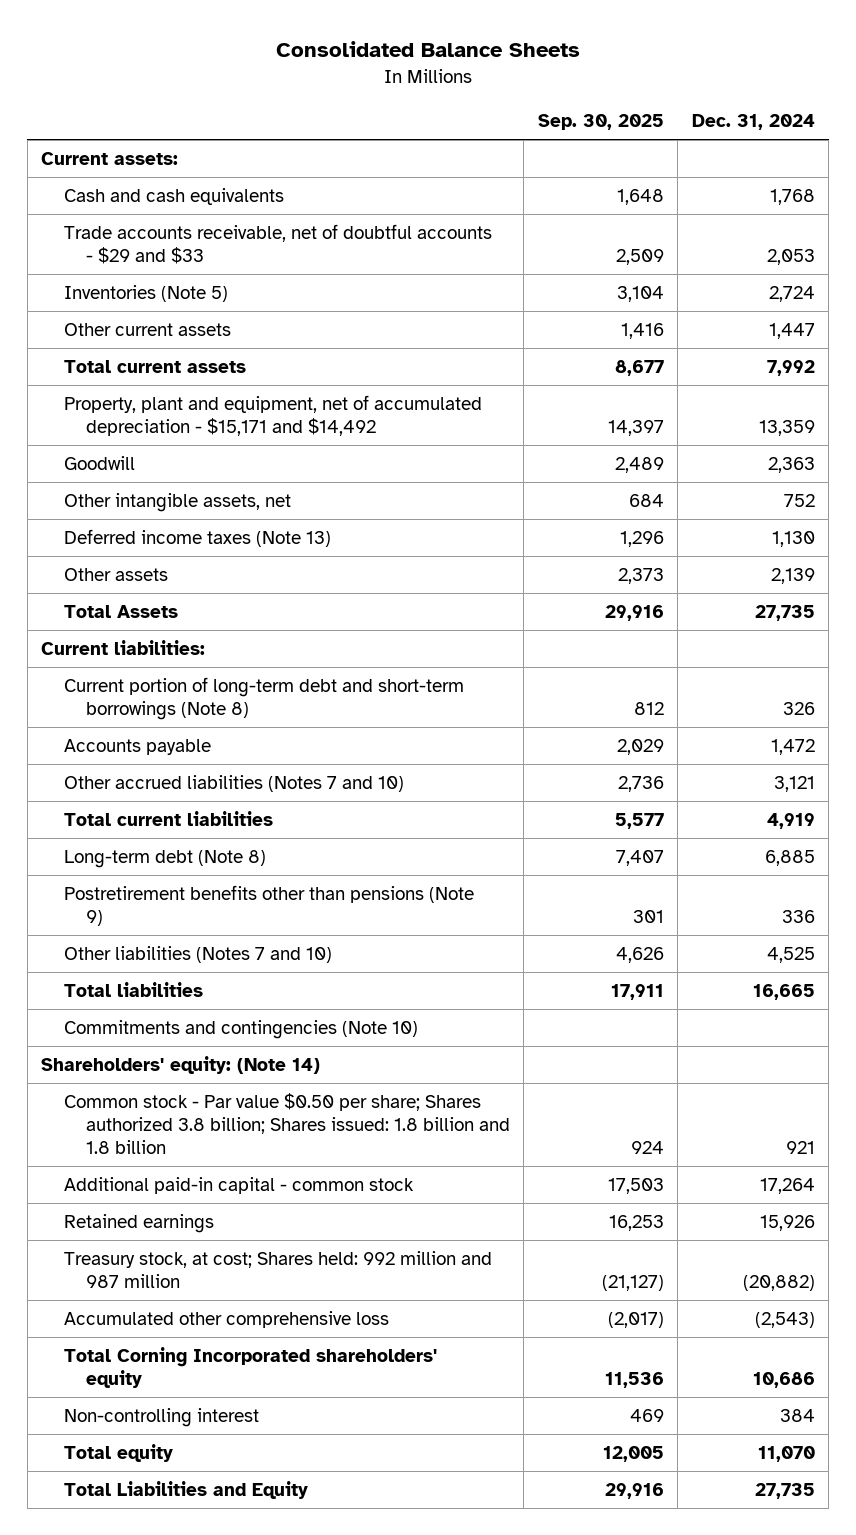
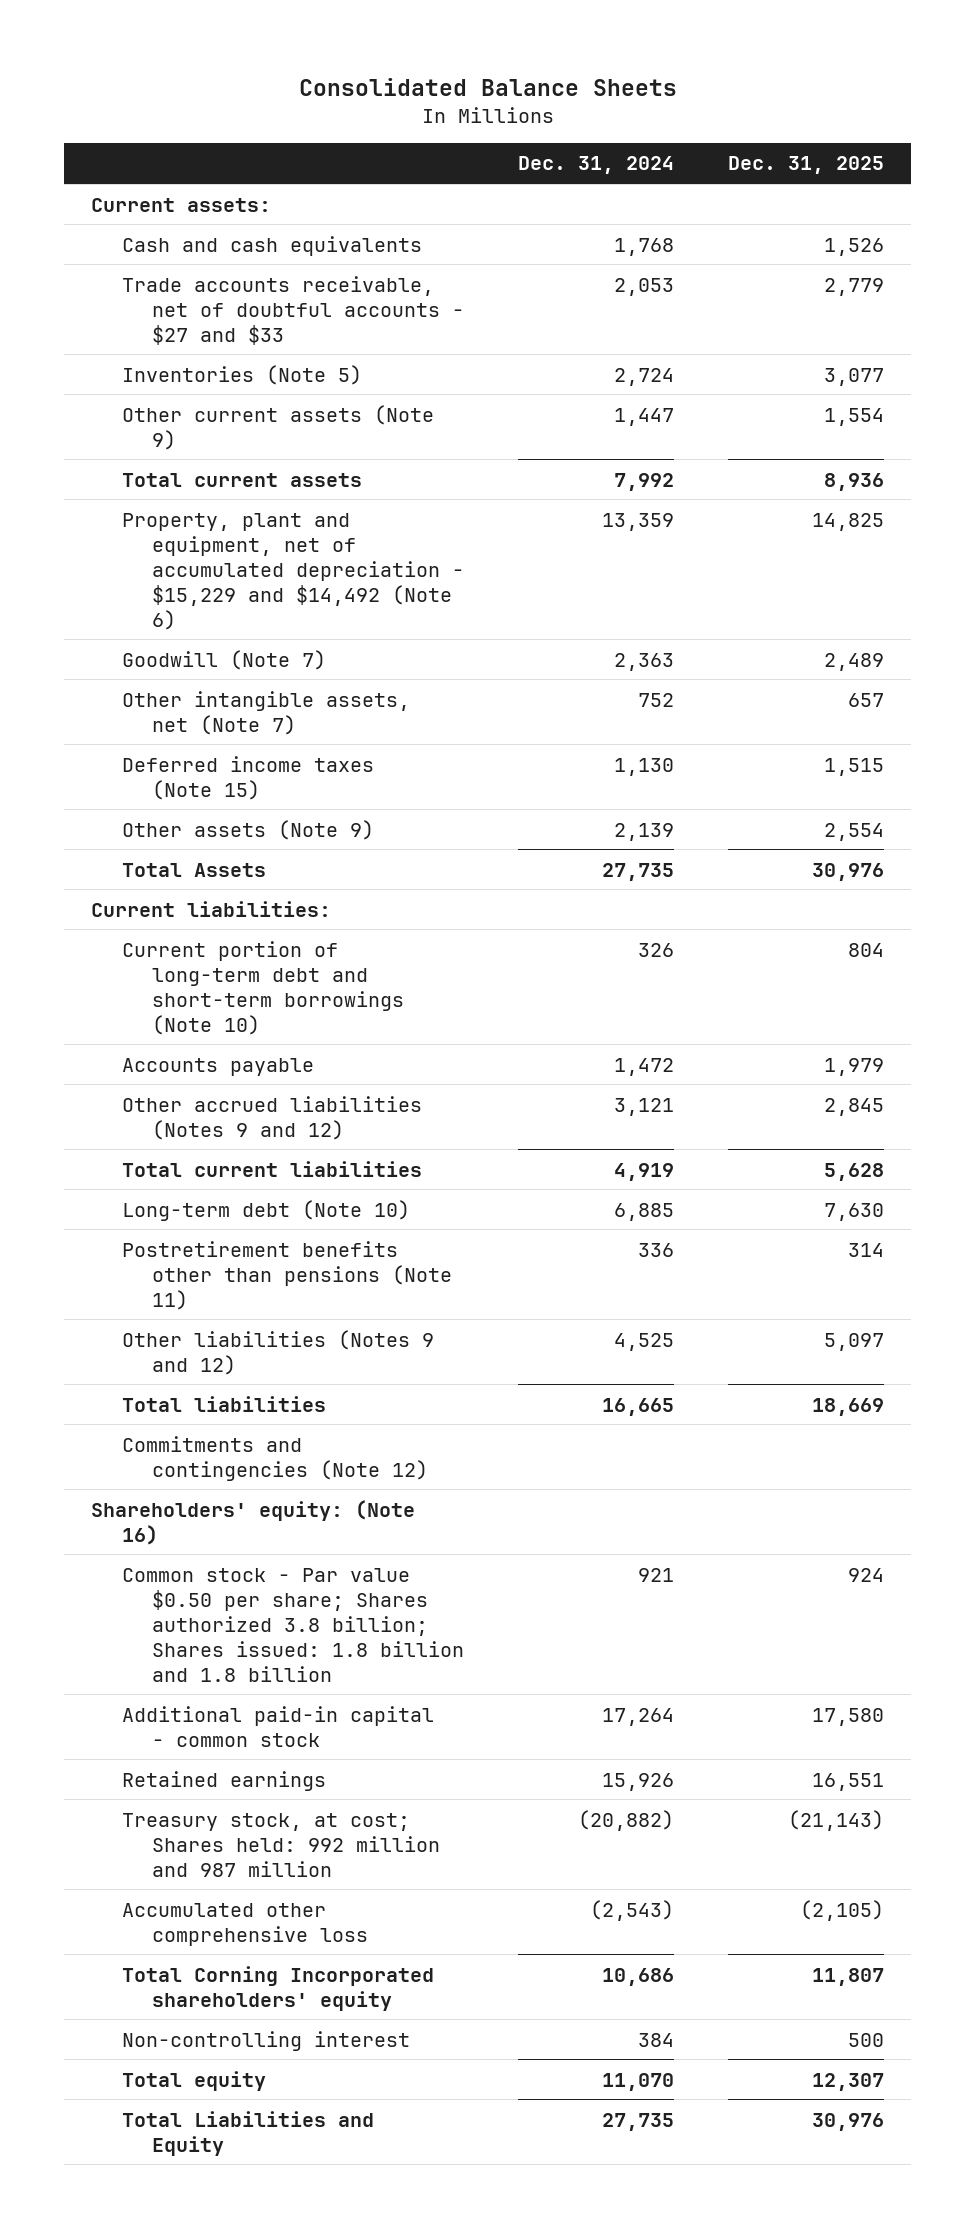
- | Sep. 30, 2025 | Dec. 31, 2024
+ | Dec. 31, 2024 | Dec. 31, 2025
- Trade accounts receivable, net of doubtful accounts - $29 and $33 | 2,509 | 2,053
+ Trade accounts receivable, net of doubtful accounts - $27 and $33 | 2,053 | 2,779
- Other current assets | 1,416 | 1,447
+ Other current assets (Note 9) | 1,447 | 1,554
- Property, plant and equipment, net of accumulated depreciation - $15,171 and $14,492 | 14,397 | 13,359
- Goodwill | 2,489 | 2,363
- Other intangible assets, net | 684 | 752
- Deferred income taxes (Note 13) | 1,296 | 1,130
- Other assets | 2,373 | 2,139
+ Property, plant and equipment, net of accumulated depreciation - $15,229 and $14,492 (Note 6) | 13,359 | 14,825
+ Goodwill (Note 7) | 2,363 | 2,489
+ Other intangible assets, net (Note 7) | 752 | 657
+ Deferred income taxes (Note 15) | 1,130 | 1,515
+ Other assets (Note 9) | 2,139 | 2,554
- Current portion of long-term debt and short-term borrowings (Note 8) | 812 | 326
+ Current portion of long-term debt and short-term borrowings (Note 10) | 326 | 804
- Other accrued liabilities (Notes 7 and 10) | 2,736 | 3,121
+ Other accrued liabilities (Notes 9 and 12) | 3,121 | 2,845
- Long-term debt (Note 8) | 7,407 | 6,885
- Postretirement benefits other than pensions (Note 9) | 301 | 336
- Other liabilities (Notes 7 and 10) | 4,626 | 4,525
+ Long-term debt (Note 10) | 6,885 | 7,630
+ Postretirement benefits other than pensions (Note 11) | 336 | 314
+ Other liabilities (Notes 9 and 12) | 4,525 | 5,097
- Commitments and contingencies (Note 10)
- Shareholders' equity: (Note 14)
+ Commitments and contingencies (Note 12)
+ Shareholders' equity: (Note 16)

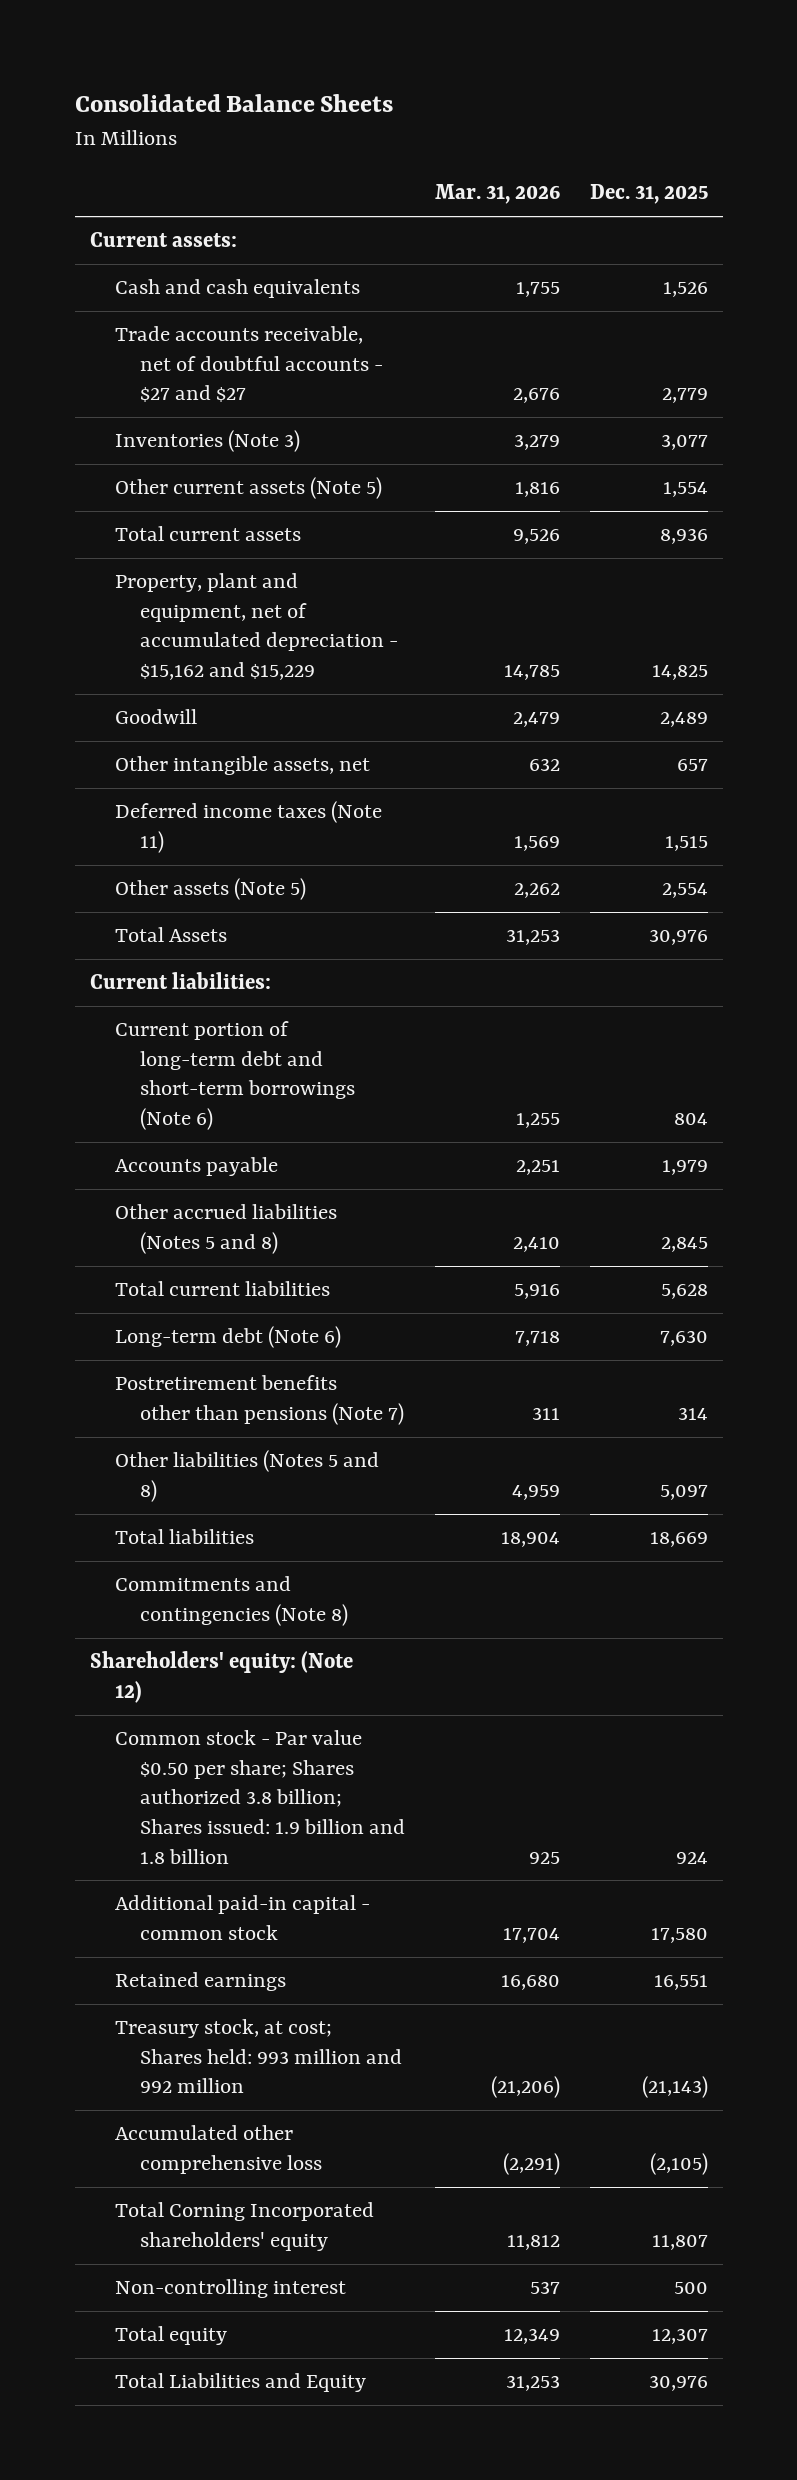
- | Dec. 31, 2024 | Dec. 31, 2025
+ | Mar. 31, 2026 | Dec. 31, 2025
- Trade accounts receivable, net of doubtful accounts - $27 and $33 | 2,053 | 2,779
- Inventories (Note 5) | 2,724 | 3,077
- Other current assets (Note 9) | 1,447 | 1,554
+ Trade accounts receivable, net of doubtful accounts - $27 and $27 | 2,676 | 2,779
+ Inventories (Note 3) | 3,279 | 3,077
+ Other current assets (Note 5) | 1,816 | 1,554
- Property, plant and equipment, net of accumulated depreciation - $15,229 and $14,492 (Note 6) | 13,359 | 14,825
- Goodwill (Note 7) | 2,363 | 2,489
- Other intangible assets, net (Note 7) | 752 | 657
- Deferred income taxes (Note 15) | 1,130 | 1,515
- Other assets (Note 9) | 2,139 | 2,554
+ Property, plant and equipment, net of accumulated depreciation - $15,162 and $15,229 | 14,785 | 14,825
+ Goodwill | 2,479 | 2,489
+ Other intangible assets, net | 632 | 657
+ Deferred income taxes (Note 11) | 1,569 | 1,515
+ Other assets (Note 5) | 2,262 | 2,554
- Current portion of long-term debt and short-term borrowings (Note 10) | 326 | 804
+ Current portion of long-term debt and short-term borrowings (Note 6) | 1,255 | 804
- Other accrued liabilities (Notes 9 and 12) | 3,121 | 2,845
+ Other accrued liabilities (Notes 5 and 8) | 2,410 | 2,845
- Long-term debt (Note 10) | 6,885 | 7,630
- Postretirement benefits other than pensions (Note 11) | 336 | 314
- Other liabilities (Notes 9 and 12) | 4,525 | 5,097
+ Long-term debt (Note 6) | 7,718 | 7,630
+ Postretirement benefits other than pensions (Note 7) | 311 | 314
+ Other liabilities (Notes 5 and 8) | 4,959 | 5,097
- Commitments and contingencies (Note 12)
- Shareholders' equity: (Note 16)
- Common stock - Par value $0.50 per share; Shares authorized 3.8 billion; Shares issued: 1.8 billion and 1.8 billion | 921 | 924
+ Commitments and contingencies (Note 8)
+ Shareholders' equity: (Note 12)
+ Common stock - Par value $0.50 per share; Shares authorized 3.8 billion; Shares issued: 1.9 billion and 1.8 billion | 925 | 924
- Treasury stock, at cost; Shares held: 992 million and 987 million | (20,882) | (21,143)
+ Treasury stock, at cost; Shares held: 993 million and 992 million | (21,206) | (21,143)

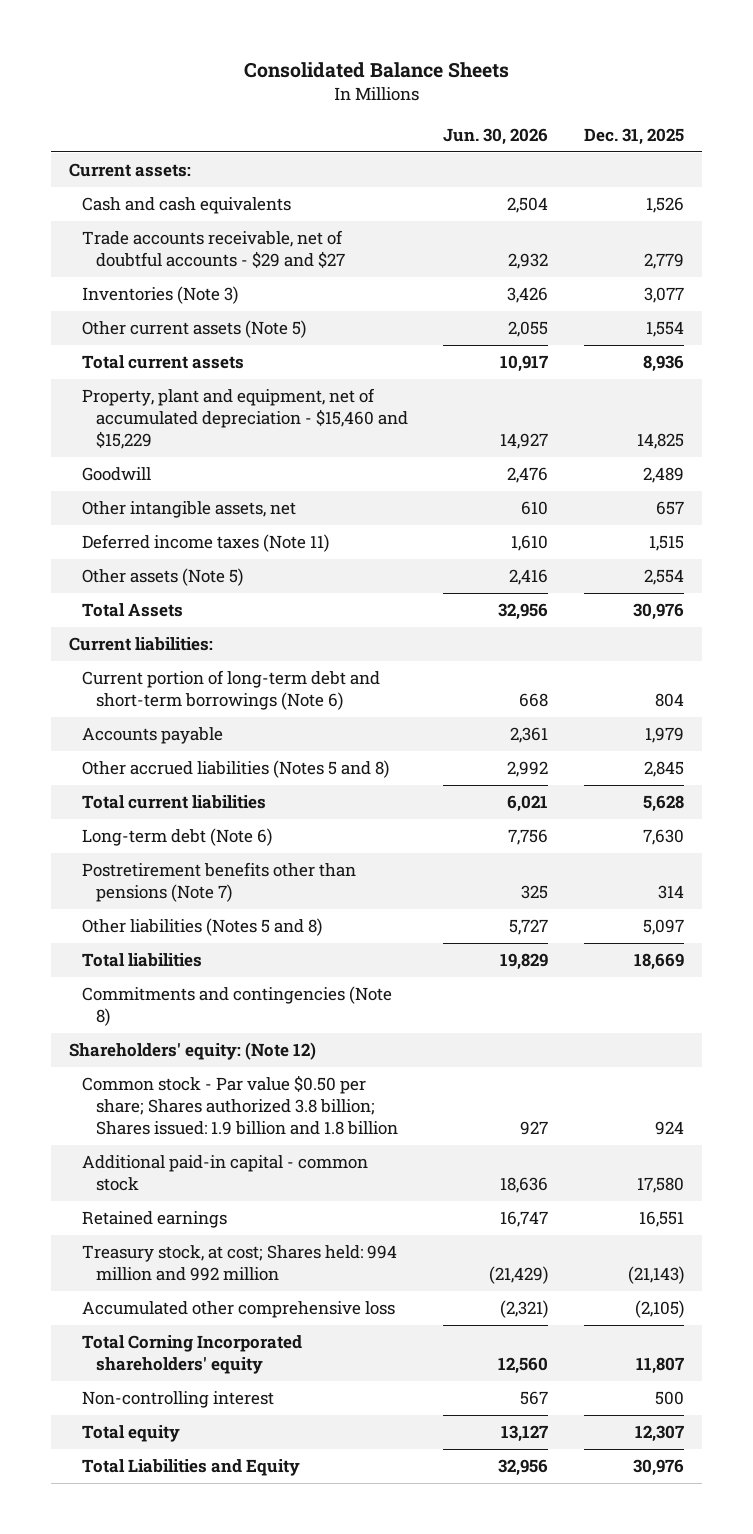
- | Mar. 31, 2026 | Dec. 31, 2025
+ | Jun. 30, 2026 | Dec. 31, 2025
- Trade accounts receivable, net of doubtful accounts - $27 and $27 | 2,676 | 2,779
+ Trade accounts receivable, net of doubtful accounts - $29 and $27 | 2,932 | 2,779
- Property, plant and equipment, net of accumulated depreciation - $15,162 and $15,229 | 14,785 | 14,825
+ Property, plant and equipment, net of accumulated depreciation - $15,460 and $15,229 | 14,927 | 14,825
- Treasury stock, at cost; Shares held: 993 million and 992 million | (21,206) | (21,143)
+ Treasury stock, at cost; Shares held: 994 million and 992 million | (21,429) | (21,143)

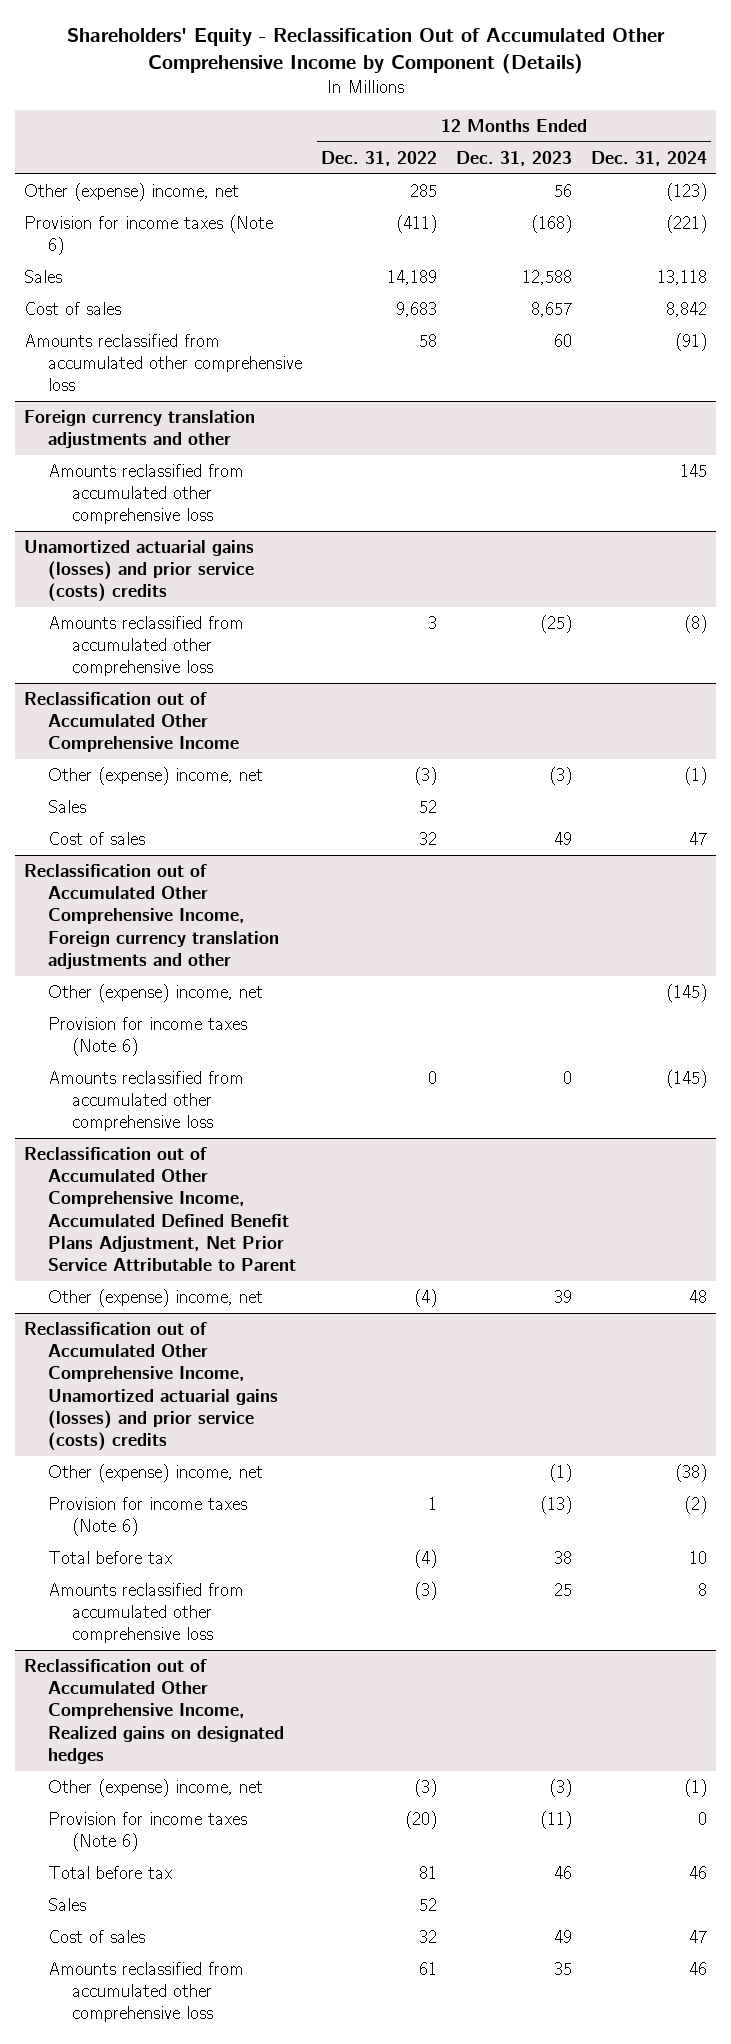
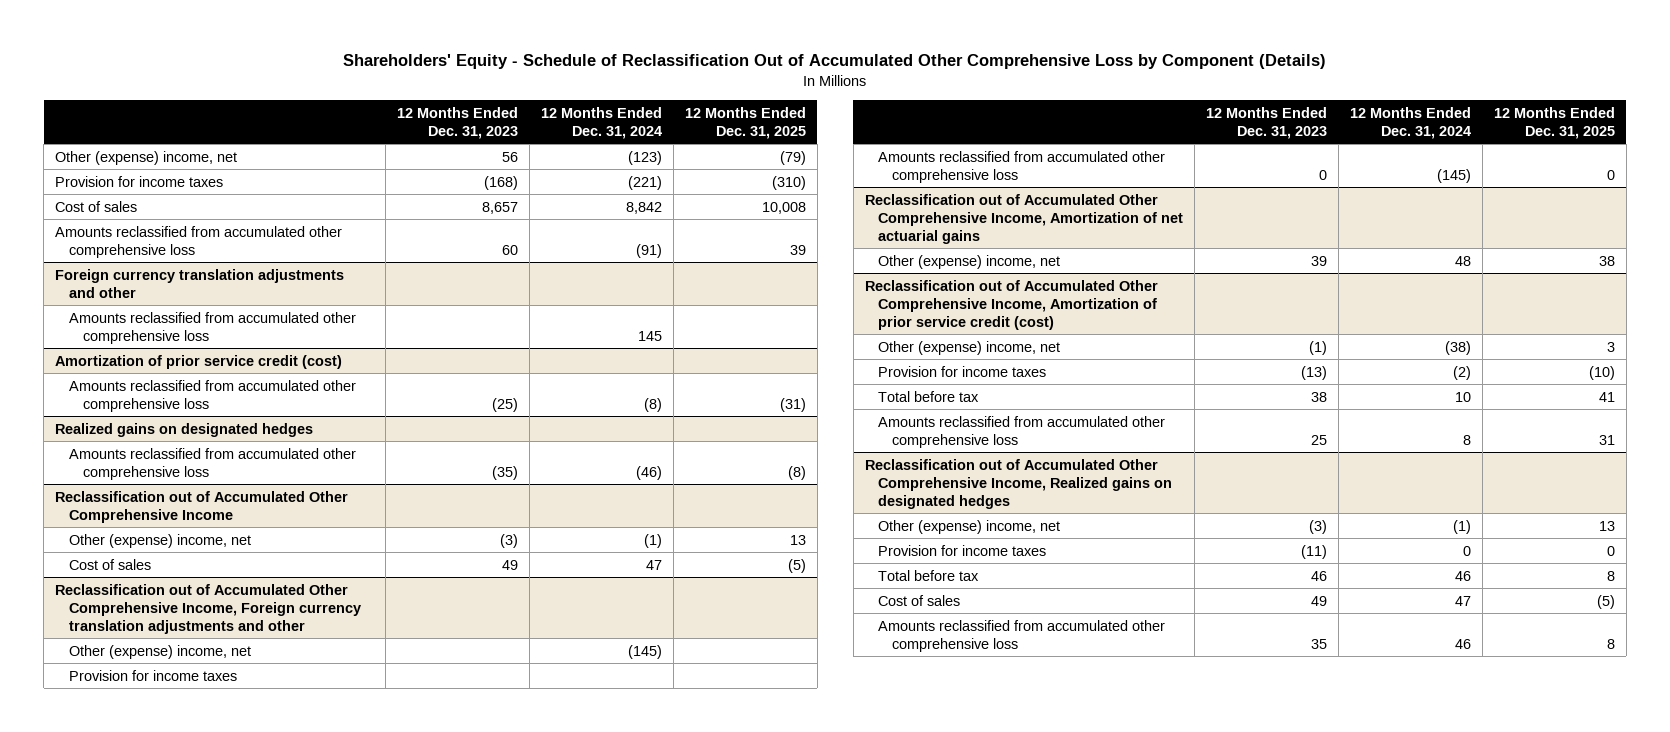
- Shareholders' Equity - Reclassification Out of Accumulated Other Comprehensive Income by Component (Details)
+ Shareholders' Equity - Schedule of Reclassification Out of Accumulated Other Comprehensive Loss by Component (Details)
- | 12 Months Ended Dec. 31, 2022 | 12 Months Ended Dec. 31, 2023 | 12 Months Ended Dec. 31, 2024
+ | 12 Months Ended Dec. 31, 2023 | 12 Months Ended Dec. 31, 2024 | 12 Months Ended Dec. 31, 2025
- Provision for income taxes (Note 6) | (411) | (168) | (221)
- Sales | 14,189 | 12,588 | 13,118
+ Provision for income taxes | (168) | (221) | (310)
- Unamortized actuarial gains (losses) and prior service (costs) credits
+ Amortization of prior service credit (cost)
+ Realized gains on designated hedges
+ Amounts reclassified from accumulated other comprehensive loss | (35) | (46) | (8)
@ Reclassification out of Accumulated Other Comprehensive Income
- Sales | 52 | |
@ Reclassification out of Accumulated Other Comprehensive Income, Foreign currency translation adjustments and other
- Provision for income taxes (Note 6)
+ Provision for income taxes
- Reclassification out of Accumulated Other Comprehensive Income, Accumulated Defined Benefit Plans Adjustment, Net Prior Service Attributable to Parent
+ Reclassification out of Accumulated Other Comprehensive Income, Amortization of net actuarial gains
- Reclassification out of Accumulated Other Comprehensive Income, Unamortized actuarial gains (losses) and prior service (costs) credits
+ Reclassification out of Accumulated Other Comprehensive Income, Amortization of prior service credit (cost)
- Provision for income taxes (Note 6) | 1 | (13) | (2)
+ Provision for income taxes | (13) | (2) | (10)
@ Reclassification out of Accumulated Other Comprehensive Income, Realized gains on designated hedges
- Provision for income taxes (Note 6) | (20) | (11) | 0
+ Provision for income taxes | (11) | 0 | 0
- Sales | 52 | |

